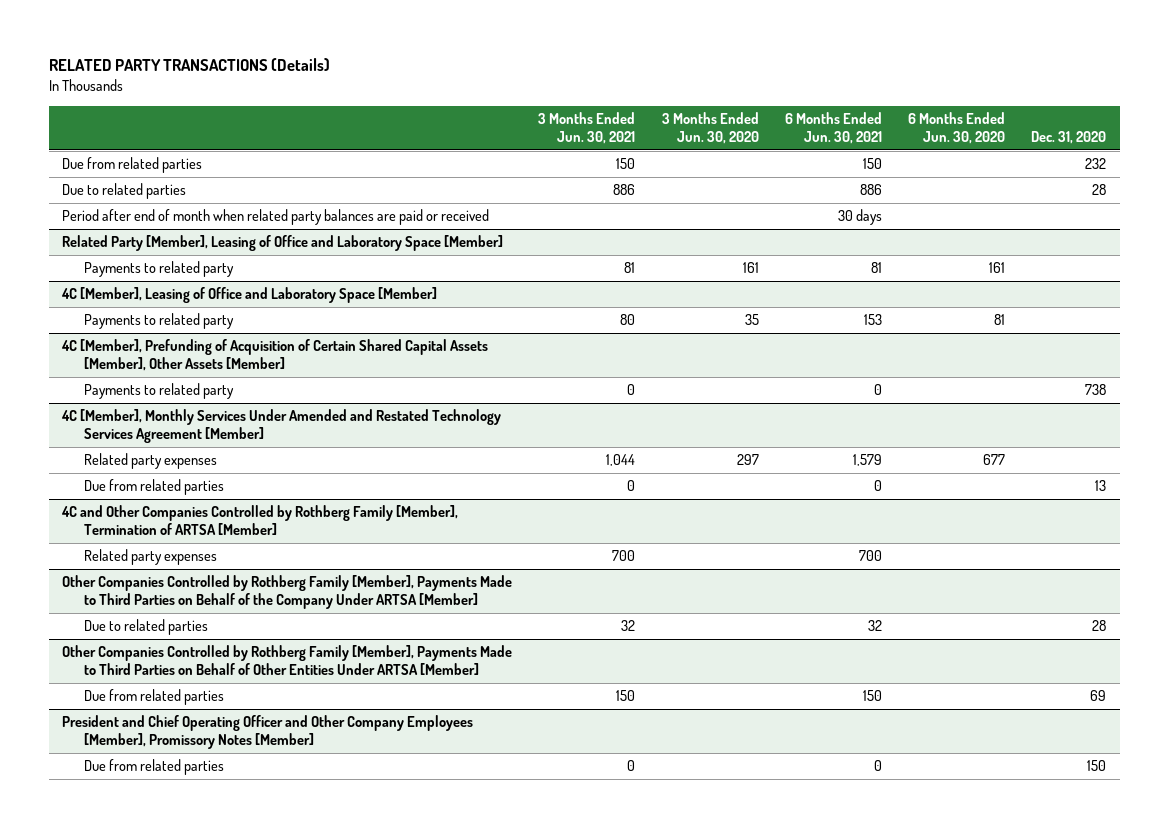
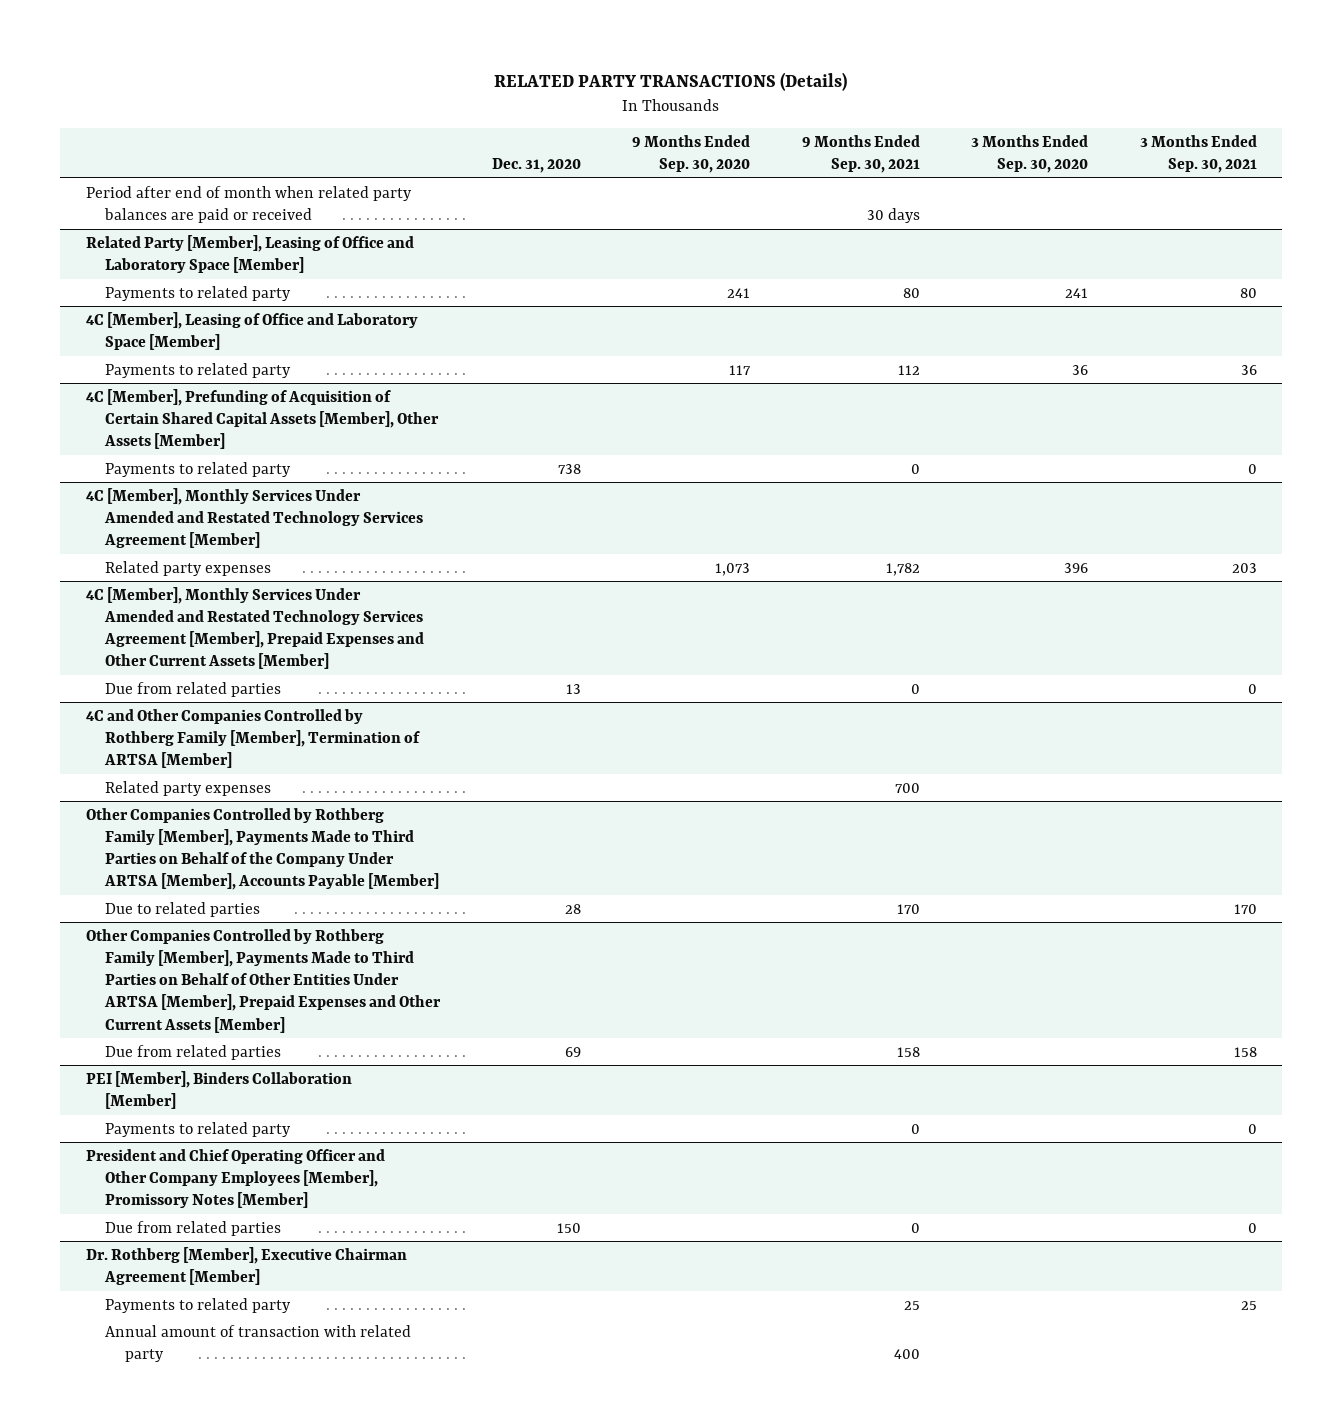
- | 3 Months Ended Jun. 30, 2021 | 3 Months Ended Jun. 30, 2020 | 6 Months Ended Jun. 30, 2021 | 6 Months Ended Jun. 30, 2020 | Dec. 31, 2020
+ | Dec. 31, 2020 | 9 Months Ended Sep. 30, 2020 | 9 Months Ended Sep. 30, 2021 | 3 Months Ended Sep. 30, 2020 | 3 Months Ended Sep. 30, 2021
- Due from related parties | 150 | | 150 | | 232
- Due to related parties | 886 | | 886 | | 28
@ 4C [Member], Monthly Services Under Amended and Restated Technology Services Agreement [Member]
- Due from related parties | 0 | | 0 | | 13
+ 4C [Member], Monthly Services Under Amended and Restated Technology Services Agreement [Member], Prepaid Expenses and Other Current Assets [Member]
+ Due from related parties | 13 | | 0 | | 0
- Other Companies Controlled by Rothberg Family [Member], Payments Made to Third Parties on Behalf of the Company Under ARTSA [Member]
+ Other Companies Controlled by Rothberg Family [Member], Payments Made to Third Parties on Behalf of the Company Under ARTSA [Member], Accounts Payable [Member]
- Other Companies Controlled by Rothberg Family [Member], Payments Made to Third Parties on Behalf of Other Entities Under ARTSA [Member]
+ Other Companies Controlled by Rothberg Family [Member], Payments Made to Third Parties on Behalf of Other Entities Under ARTSA [Member], Prepaid Expenses and Other Current Assets [Member]
+ PEI [Member], Binders Collaboration [Member]
+ Payments to related party | | | 0 | | 0
+ Dr. Rothberg [Member], Executive Chairman Agreement [Member]
+ Payments to related party | | | 25 | | 25
+ Annual amount of transaction with related party | | | 400 | |

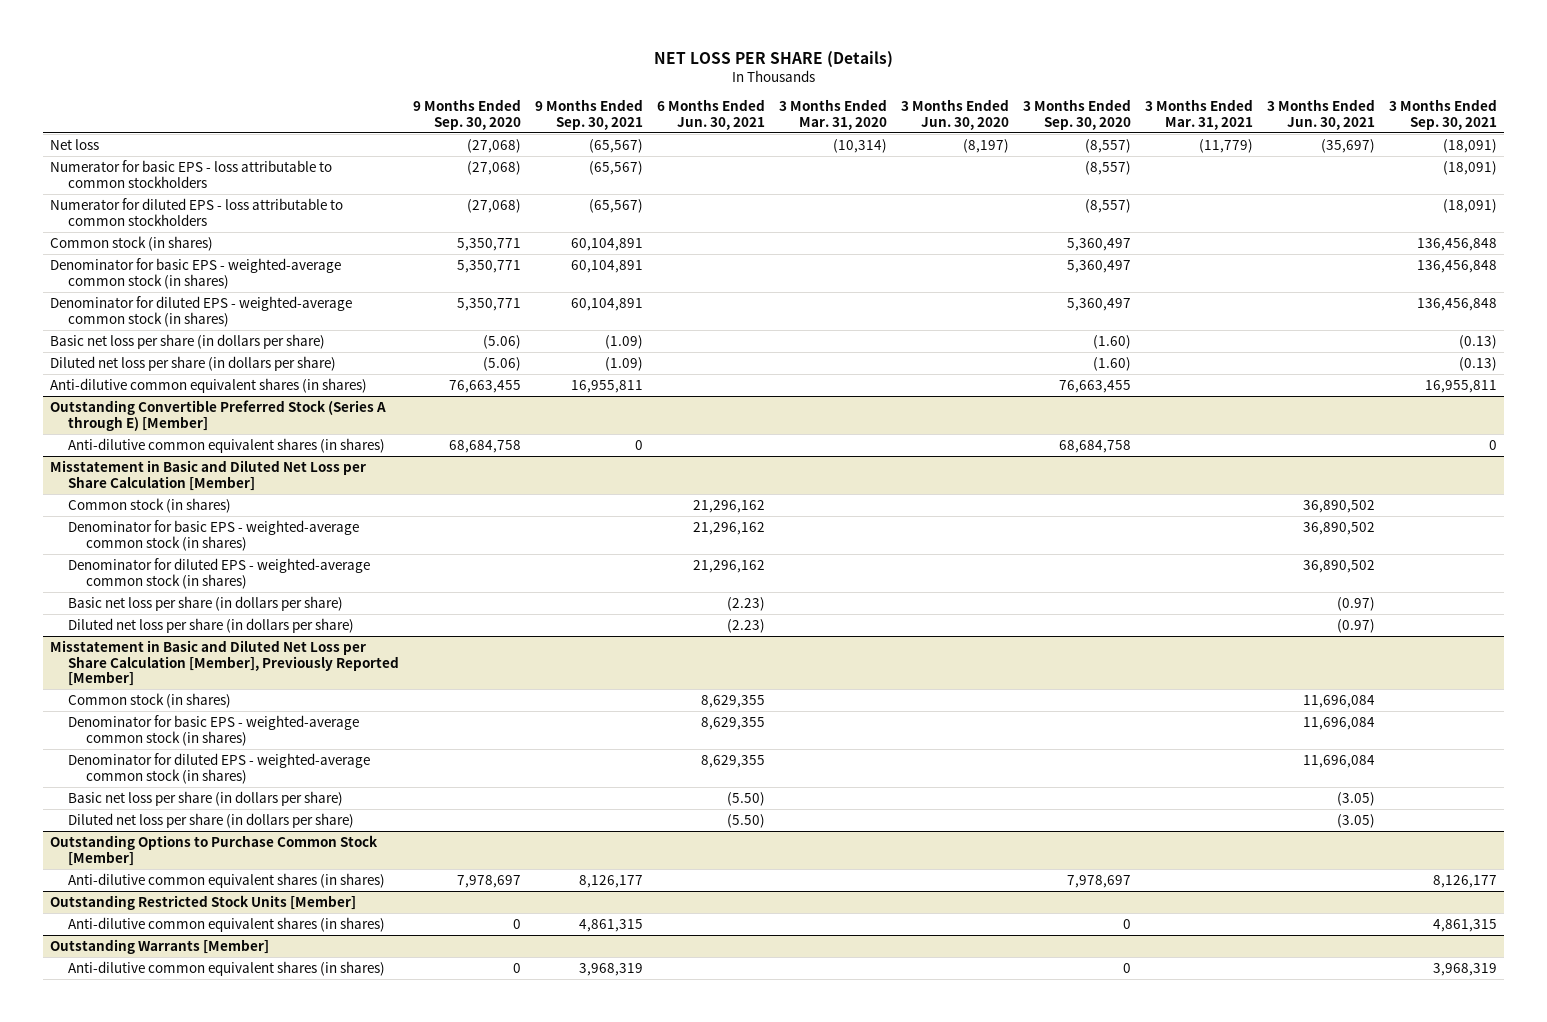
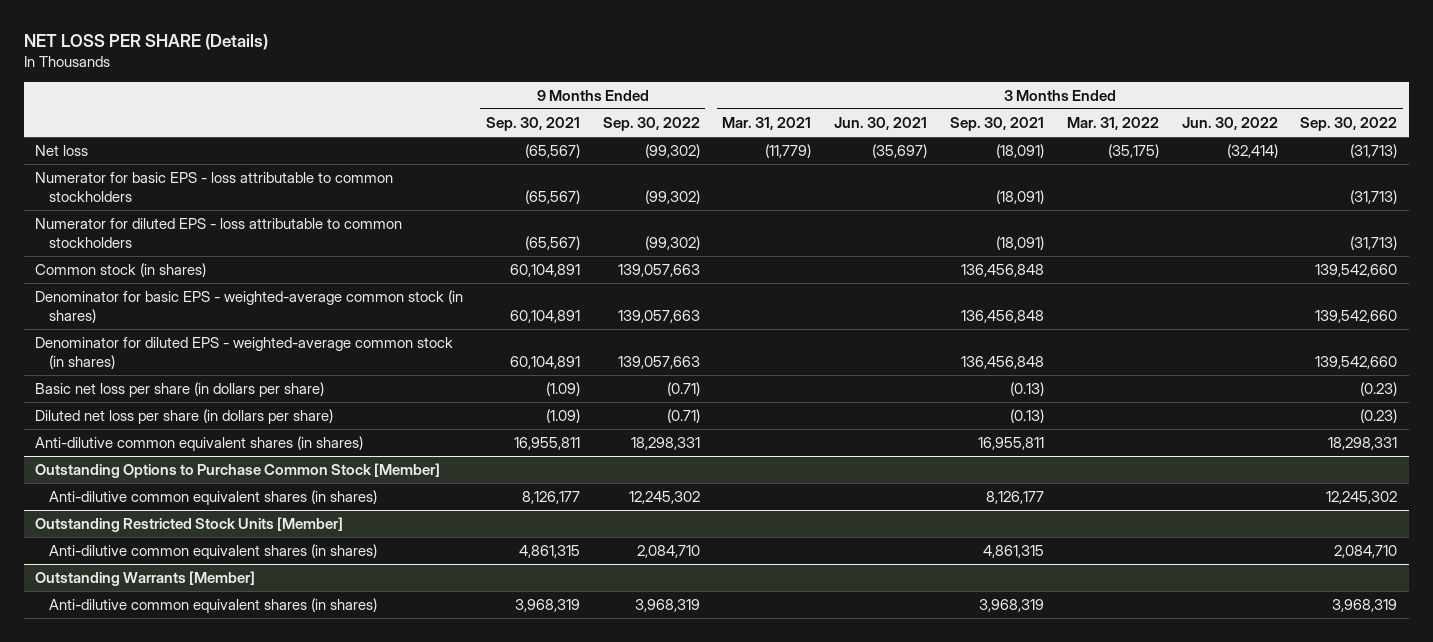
- | 9 Months Ended Sep. 30, 2020 | 9 Months Ended Sep. 30, 2021 | 6 Months Ended Jun. 30, 2021 | 3 Months Ended Mar. 31, 2020 | 3 Months Ended Jun. 30, 2020 | 3 Months Ended Sep. 30, 2020 | 3 Months Ended Mar. 31, 2021 | 3 Months Ended Jun. 30, 2021 | 3 Months Ended Sep. 30, 2021
+ | 9 Months Ended Sep. 30, 2021 | 9 Months Ended Sep. 30, 2022 | 3 Months Ended Mar. 31, 2021 | 3 Months Ended Jun. 30, 2021 | 3 Months Ended Sep. 30, 2021 | 3 Months Ended Mar. 31, 2022 | 3 Months Ended Jun. 30, 2022 | 3 Months Ended Sep. 30, 2022
- Outstanding Convertible Preferred Stock (Series A through E) [Member]
- Anti-dilutive common equivalent shares (in shares) | 68,684,758 | 0 | | | | 68,684,758 | | | 0
- Misstatement in Basic and Diluted Net Loss per Share Calculation [Member]
- Common stock (in shares) | | | 21,296,162 | | | | | 36,890,502 |
- Denominator for basic EPS - weighted-average common stock (in shares) | | | 21,296,162 | | | | | 36,890,502 |
- Denominator for diluted EPS - weighted-average common stock (in shares) | | | 21,296,162 | | | | | 36,890,502 |
- Basic net loss per share (in dollars per share) | | | (2.23) | | | | | (0.97) |
- Diluted net loss per share (in dollars per share) | | | (2.23) | | | | | (0.97) |
- Misstatement in Basic and Diluted Net Loss per Share Calculation [Member], Previously Reported [Member]
- Common stock (in shares) | | | 8,629,355 | | | | | 11,696,084 |
- Denominator for basic EPS - weighted-average common stock (in shares) | | | 8,629,355 | | | | | 11,696,084 |
- Denominator for diluted EPS - weighted-average common stock (in shares) | | | 8,629,355 | | | | | 11,696,084 |
- Basic net loss per share (in dollars per share) | | | (5.50) | | | | | (3.05) |
- Diluted net loss per share (in dollars per share) | | | (5.50) | | | | | (3.05) |

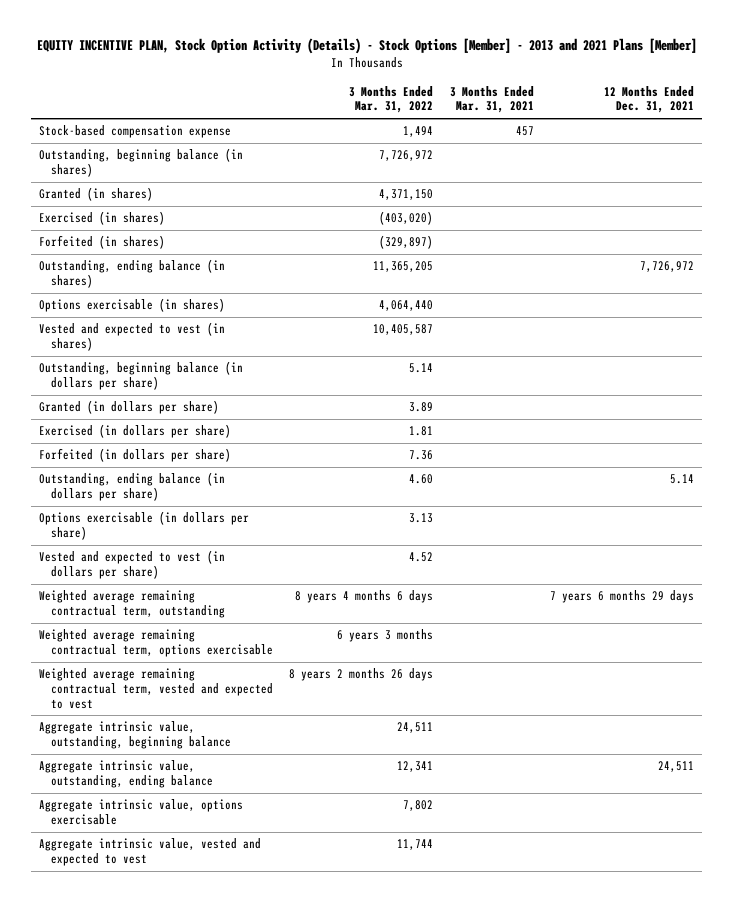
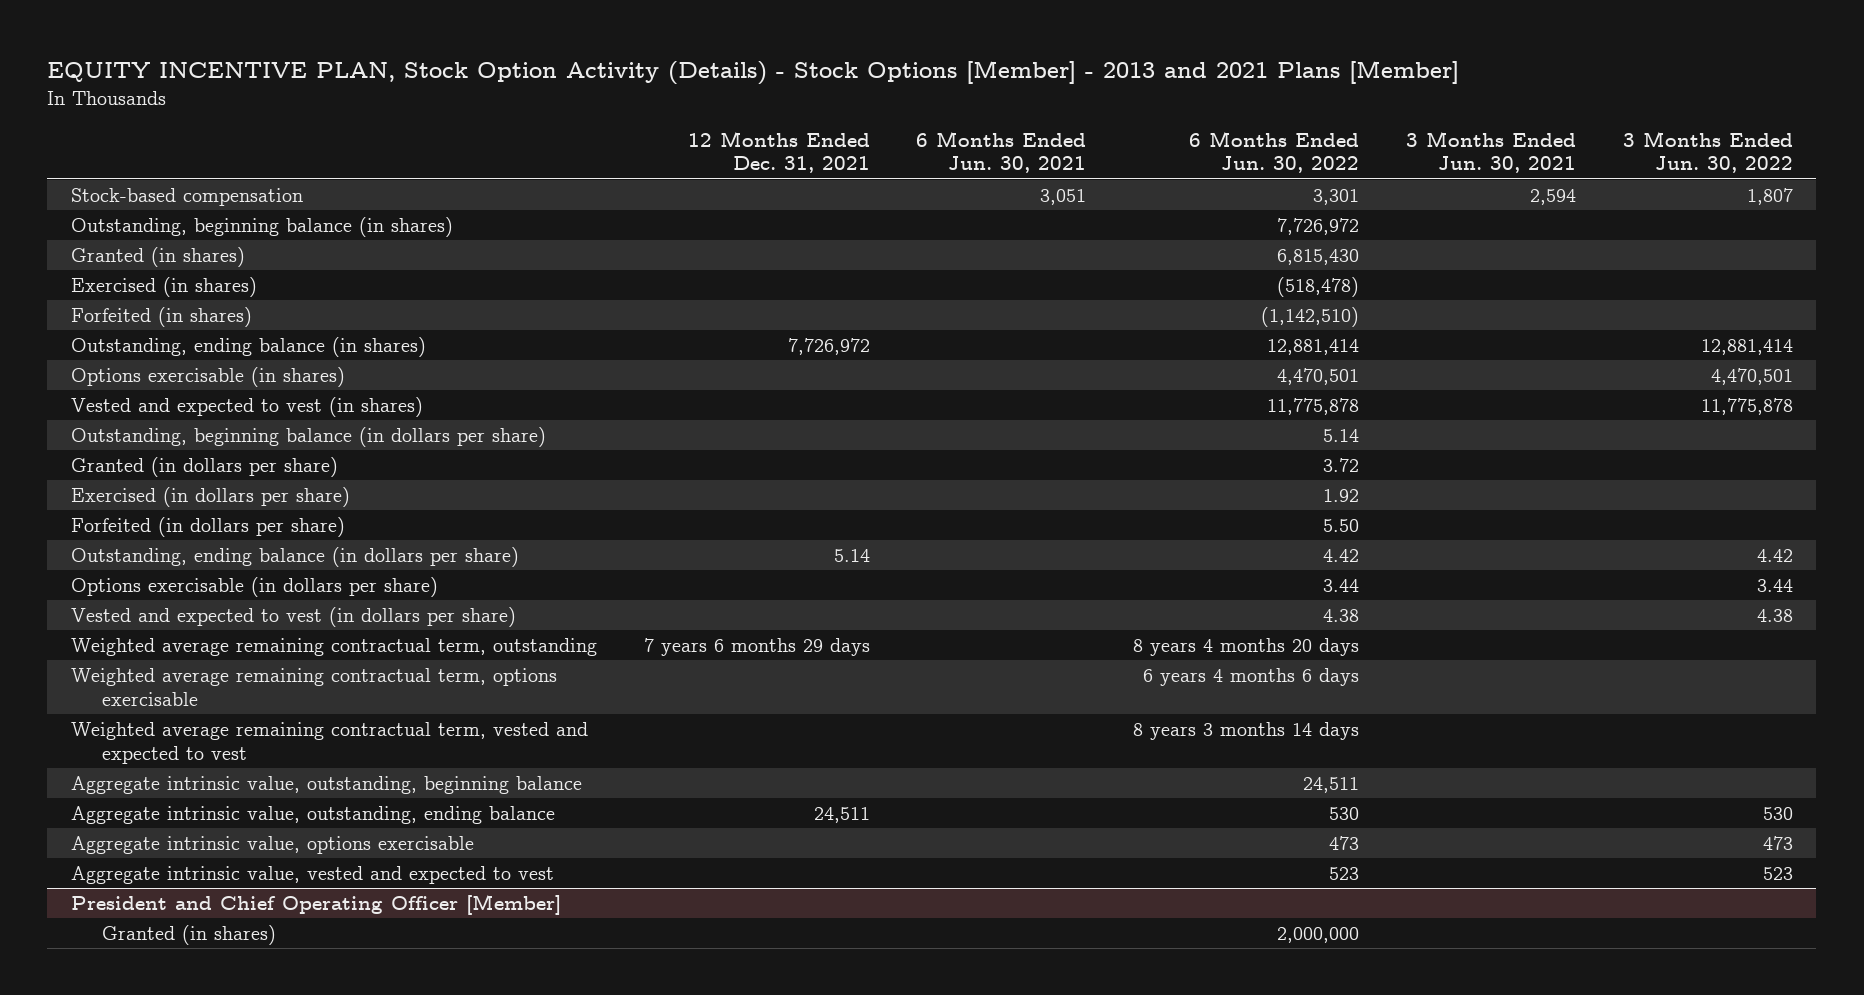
- | 3 Months Ended Mar. 31, 2022 | 3 Months Ended Mar. 31, 2021 | 12 Months Ended Dec. 31, 2021
+ | 12 Months Ended Dec. 31, 2021 | 6 Months Ended Jun. 30, 2021 | 6 Months Ended Jun. 30, 2022 | 3 Months Ended Jun. 30, 2021 | 3 Months Ended Jun. 30, 2022
- Stock-based compensation expense | 1,494 | 457 |
+ Stock-based compensation | | 3,051 | 3,301 | 2,594 | 1,807
+ President and Chief Operating Officer [Member]
+ Granted (in shares) | | | 2,000,000 | |

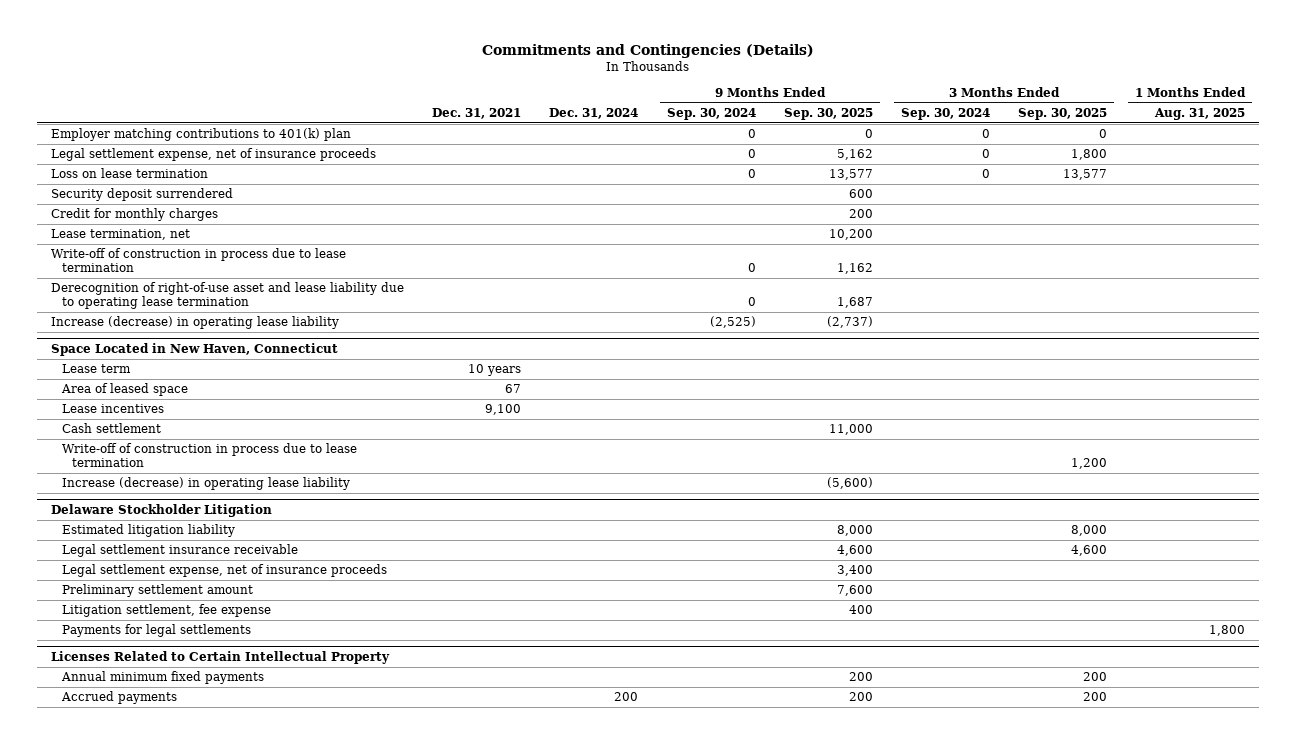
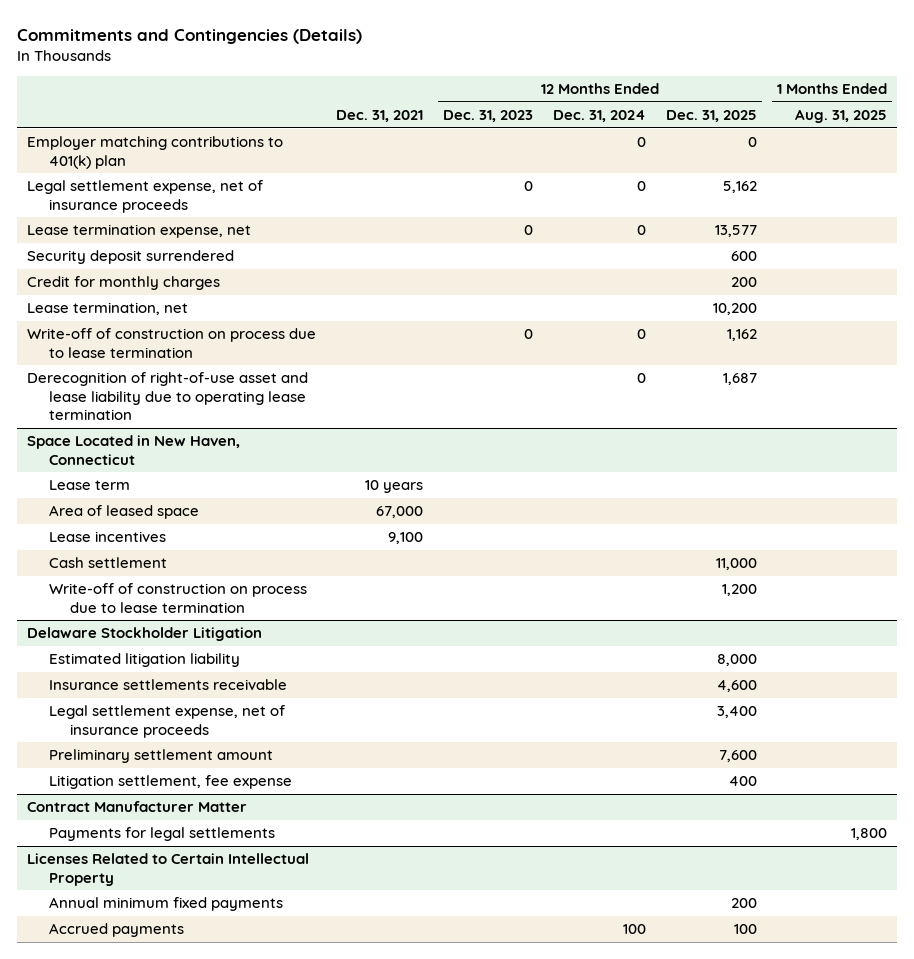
- | Dec. 31, 2021 | Dec. 31, 2024 | 9 Months Ended Sep. 30, 2024 | 9 Months Ended Sep. 30, 2025 | 3 Months Ended Sep. 30, 2024 | 3 Months Ended Sep. 30, 2025 | 1 Months Ended Aug. 31, 2025
+ | Dec. 31, 2021 | 12 Months Ended Dec. 31, 2023 | 12 Months Ended Dec. 31, 2024 | 12 Months Ended Dec. 31, 2025 | 1 Months Ended Aug. 31, 2025
- Loss on lease termination | | | 0 | 13,577 | 0 | 13,577 |
+ Lease termination expense, net | | 0 | 0 | 13,577 |
- Write-off of construction in process due to lease termination | | | 0 | 1,162 | | |
+ Write-off of construction on process due to lease termination | | 0 | 0 | 1,162 |
- Increase (decrease) in operating lease liability | | | (2,525) | (2,737) | | |
@ Space Located in New Haven, Connecticut
- Area of leased space | 67 | | | | | |
+ Area of leased space | 67,000 | | | |
- Write-off of construction in process due to lease termination | | | | | | 1,200 |
- Increase (decrease) in operating lease liability | | | | (5,600) | | |
+ Write-off of construction on process due to lease termination | | | | 1,200 |
@ Delaware Stockholder Litigation
- Legal settlement insurance receivable | | | | 4,600 | | 4,600 |
+ Insurance settlements receivable | | | | 4,600 |
- Payments for legal settlements | | | | | | | 1,800
+ Contract Manufacturer Matter
+ Payments for legal settlements | | | | | 1,800

